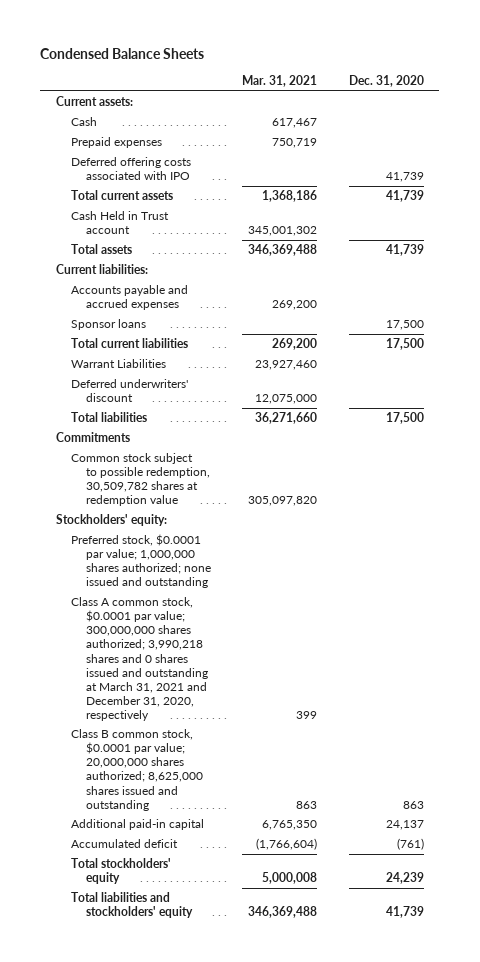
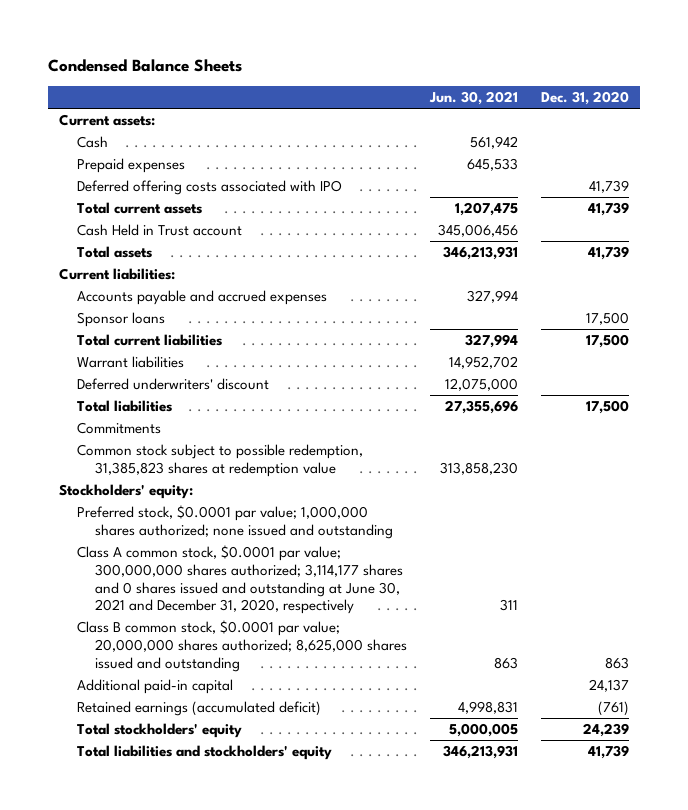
- | Mar. 31, 2021 | Dec. 31, 2020
+ | Jun. 30, 2021 | Dec. 31, 2020
- Warrant Liabilities | 23,927,460 |
+ Warrant liabilities | 14,952,702 |
- Common stock subject to possible redemption, 30,509,782 shares at redemption value | 305,097,820 |
+ Common stock subject to possible redemption, 31,385,823 shares at redemption value | 313,858,230 |
- Class A common stock, $0.0001 par value; 300,000,000 shares authorized; 3,990,218 shares and 0 shares issued and outstanding at March 31, 2021 and December 31, 2020, respectively | 399 |
+ Class A common stock, $0.0001 par value; 300,000,000 shares authorized; 3,114,177 shares and 0 shares issued and outstanding at June 30, 2021 and December 31, 2020, respectively | 311 |
- Accumulated deficit | (1,766,604) | (761)
+ Retained earnings (accumulated deficit) | 4,998,831 | (761)

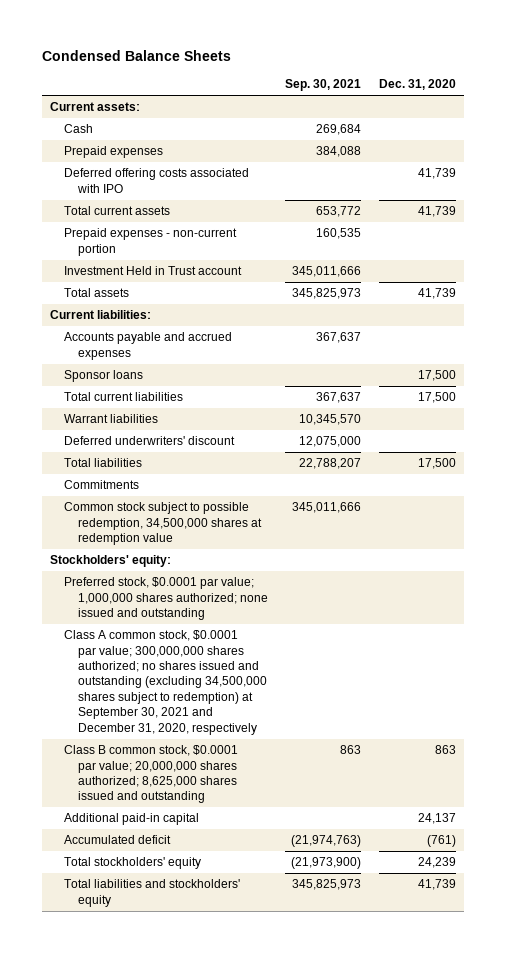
- | Jun. 30, 2021 | Dec. 31, 2020
+ | Sep. 30, 2021 | Dec. 31, 2020
- Cash Held in Trust account | 345,006,456 |
+ Prepaid expenses - non-current portion | 160,535 |
+ Investment Held in Trust account | 345,011,666 |
- Common stock subject to possible redemption, 31,385,823 shares at redemption value | 313,858,230 |
+ Common stock subject to possible redemption, 34,500,000 shares at redemption value | 345,011,666 |
- Class A common stock, $0.0001 par value; 300,000,000 shares authorized; 3,114,177 shares and 0 shares issued and outstanding at June 30, 2021 and December 31, 2020, respectively | 311 |
+ Class A common stock, $0.0001 par value; 300,000,000 shares authorized; no shares issued and outstanding (excluding 34,500,000 shares subject to redemption) at September 30, 2021 and December 31, 2020, respectively
- Retained earnings (accumulated deficit) | 4,998,831 | (761)
+ Accumulated deficit | (21,974,763) | (761)

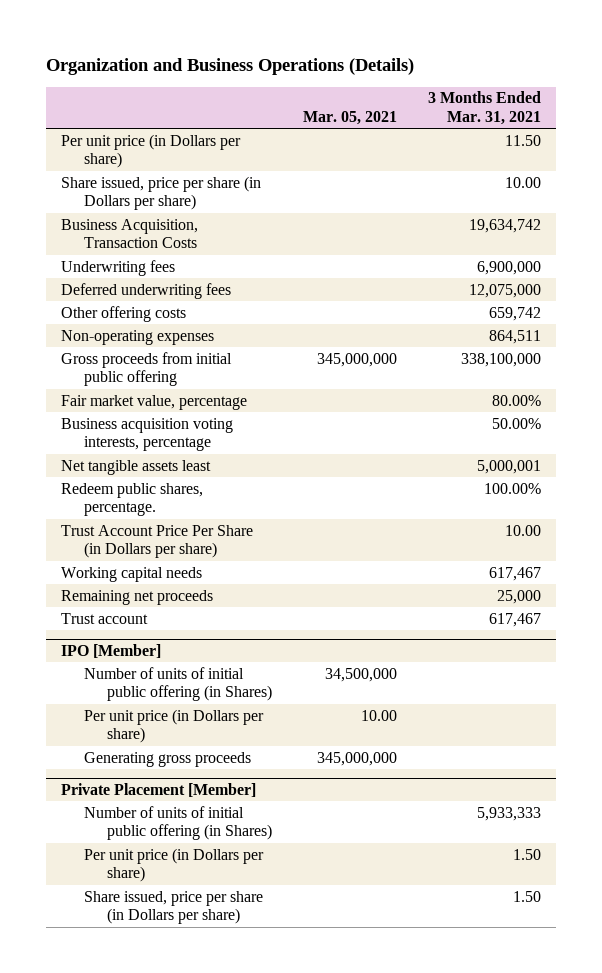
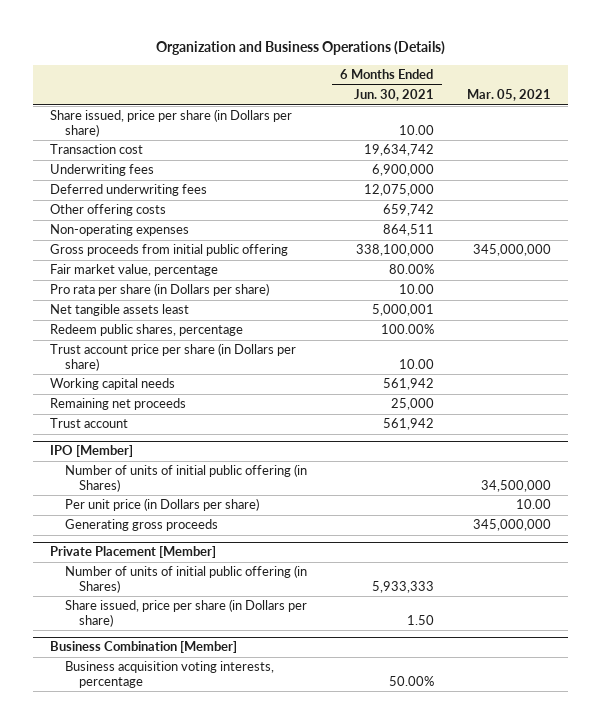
- | Mar. 05, 2021 | 3 Months Ended Mar. 31, 2021
+ | 6 Months Ended Jun. 30, 2021 | Mar. 05, 2021
- Per unit price (in Dollars per share) | | 11.50
- Business Acquisition, Transaction Costs | | 19,634,742
+ Transaction cost | 19,634,742 |
- Business acquisition voting interests, percentage | | 50.00%
+ Pro rata per share (in Dollars per share) | 10.00 |
- Redeem public shares, percentage. | | 100.00%
- Trust Account Price Per Share (in Dollars per share) | | 10.00
+ Redeem public shares, percentage | 100.00% |
+ Trust account price per share (in Dollars per share) | 10.00 |
@ Private Placement [Member]
- Per unit price (in Dollars per share) | | 1.50
+ Business Combination [Member]
+ Business acquisition voting interests, percentage | 50.00% |

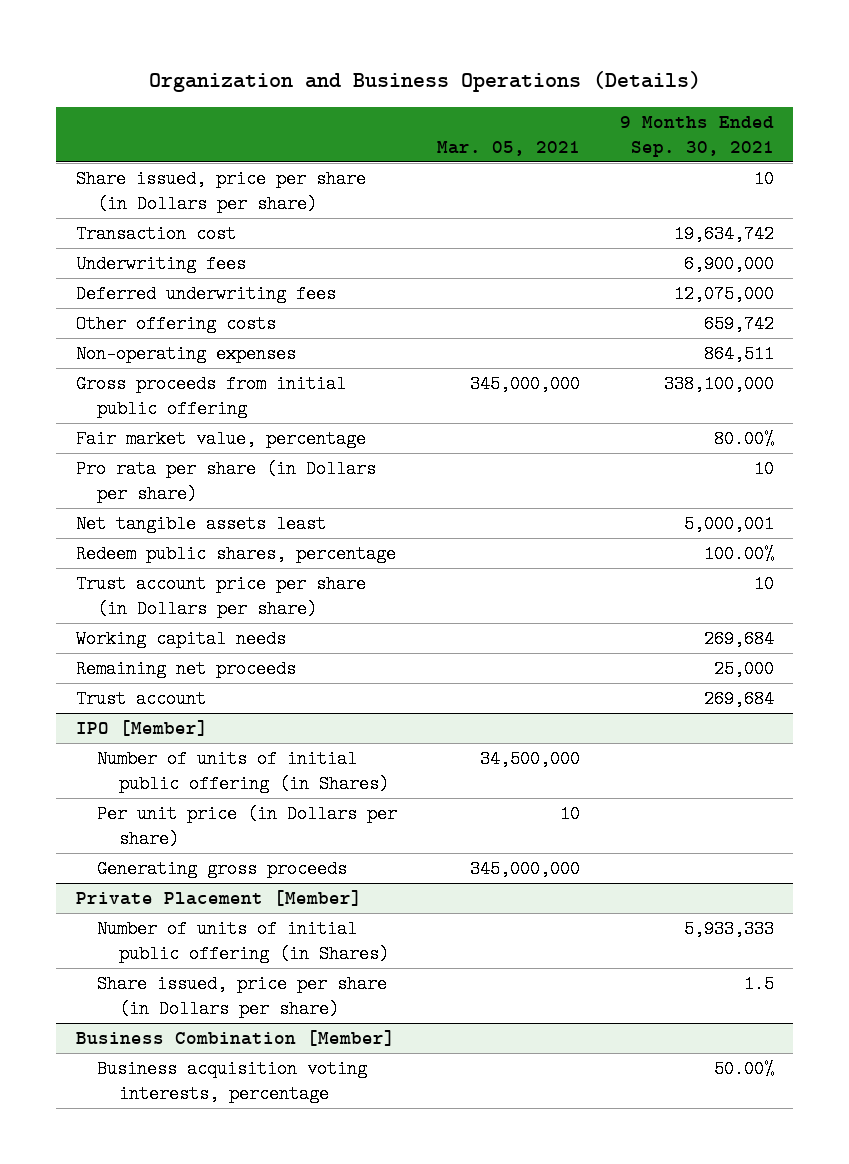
- | 6 Months Ended Jun. 30, 2021 | Mar. 05, 2021
+ | Mar. 05, 2021 | 9 Months Ended Sep. 30, 2021
@ IPO [Member]
- Per unit price (in Dollars per share) | | 10.00
+ Per unit price (in Dollars per share) | 10 |

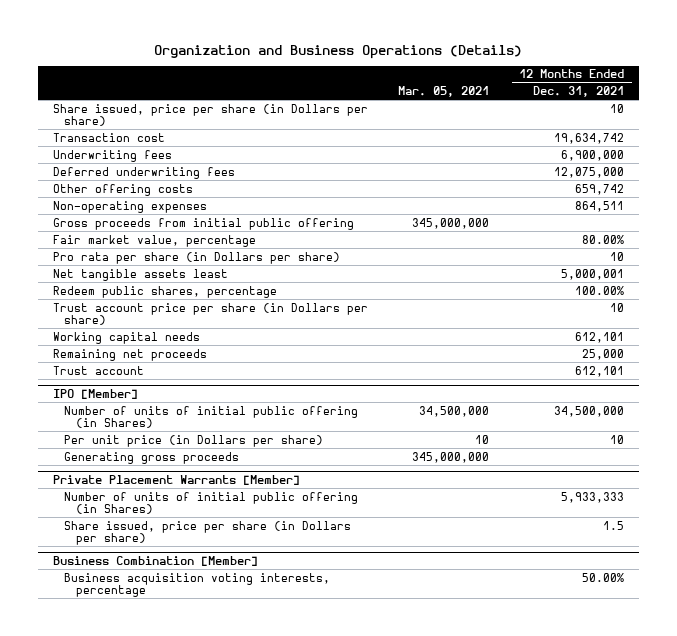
- | Mar. 05, 2021 | 9 Months Ended Sep. 30, 2021
+ | Mar. 05, 2021 | 12 Months Ended Dec. 31, 2021
- Private Placement [Member]
+ Private Placement Warrants [Member]

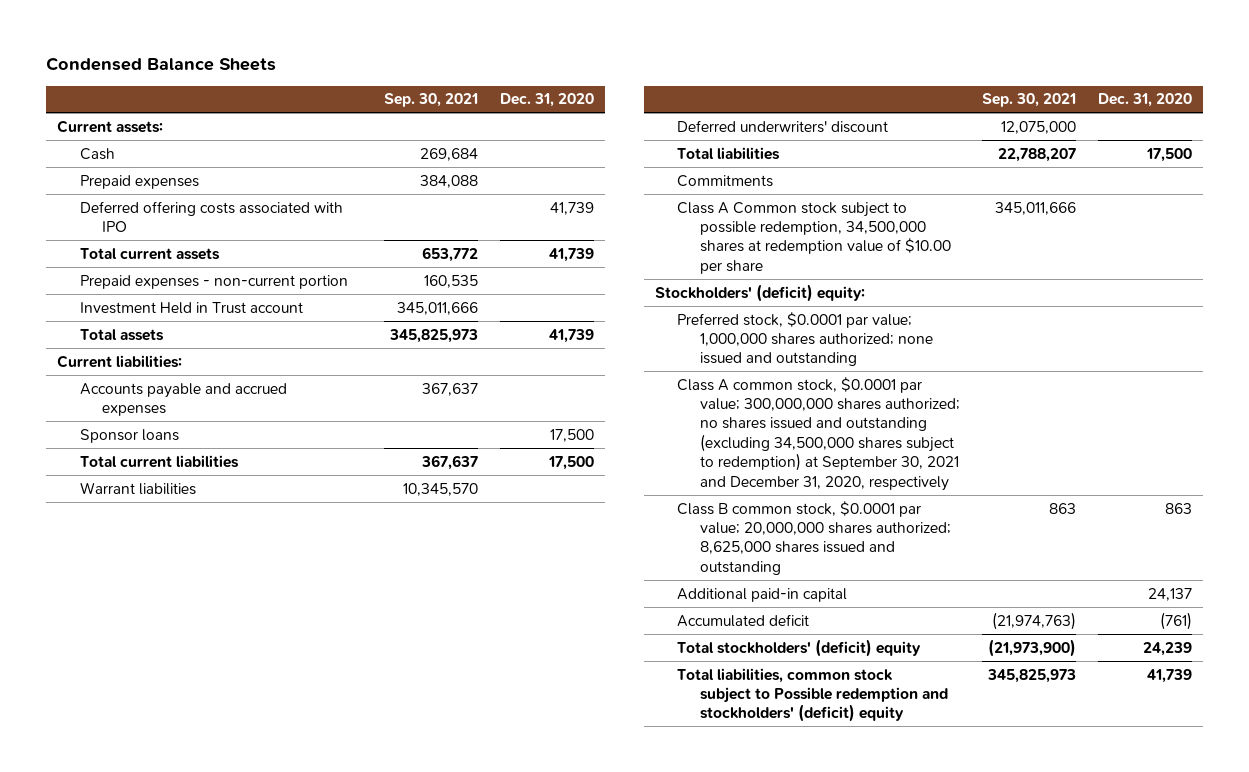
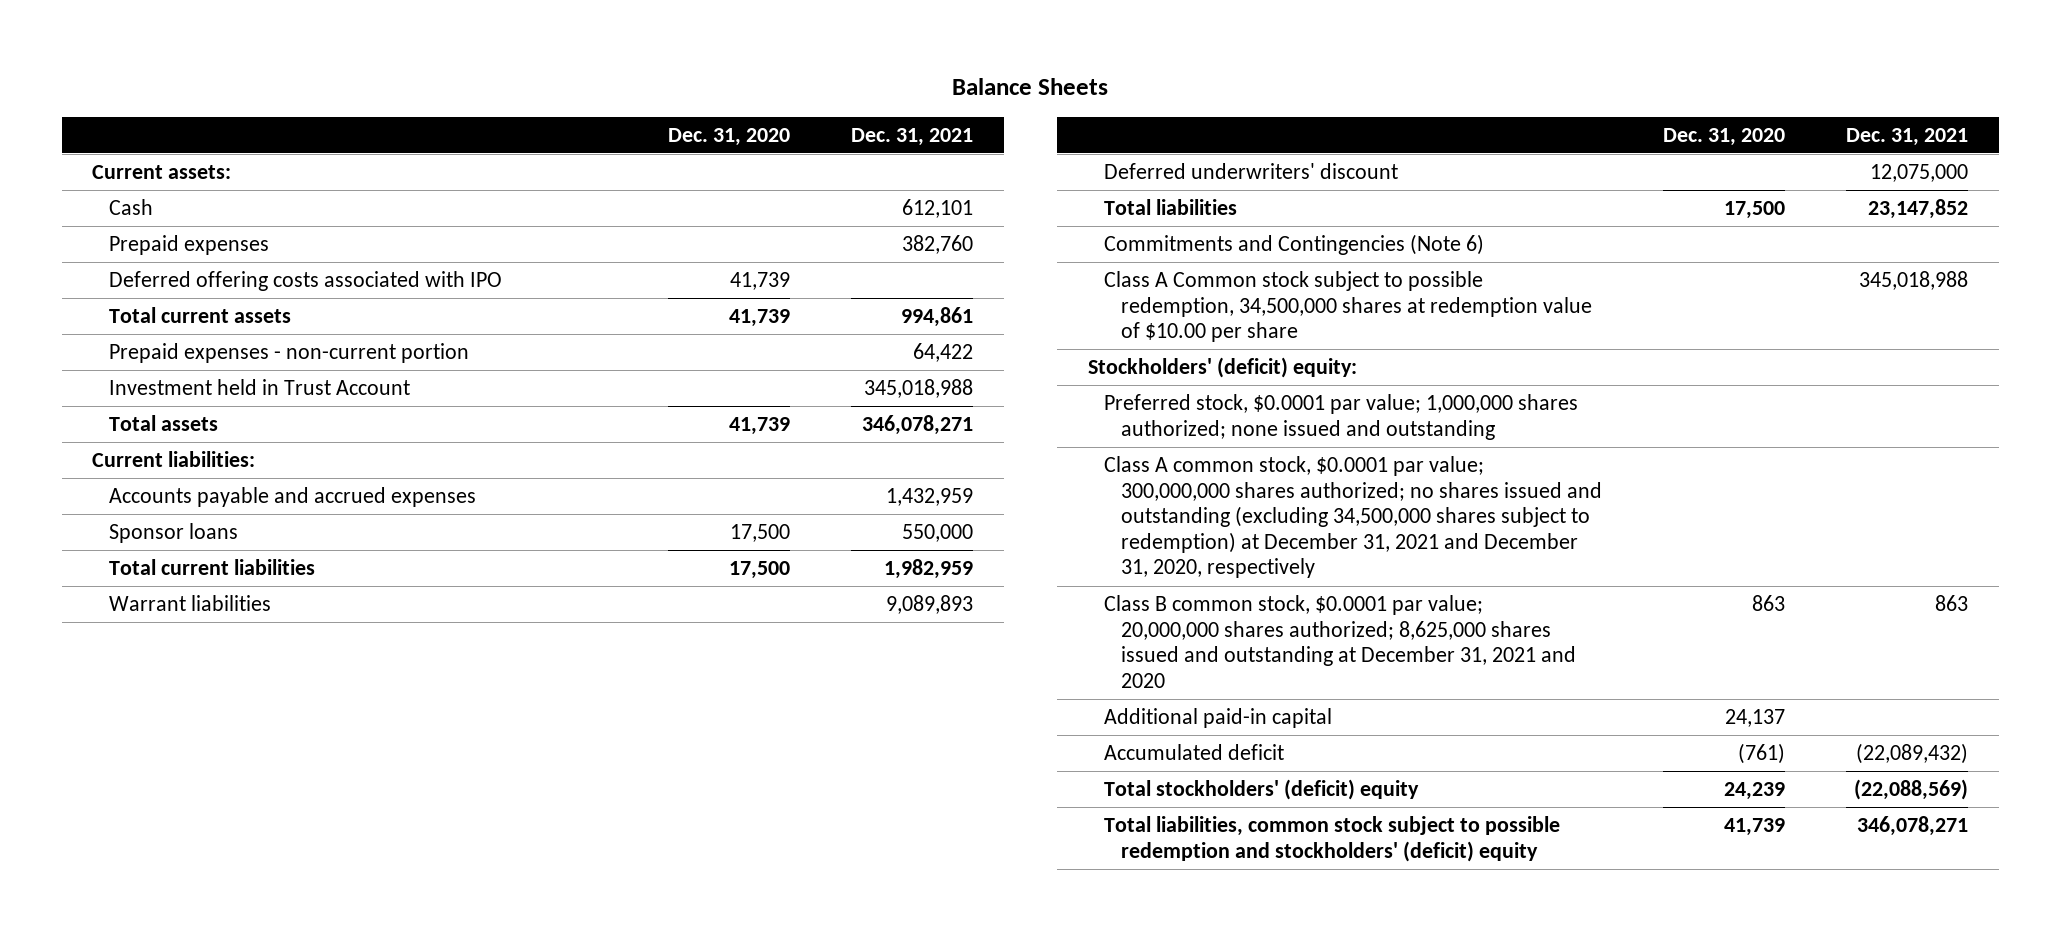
- Condensed Balance Sheets
+ Balance Sheets
- | Sep. 30, 2021 | Dec. 31, 2020
+ | Dec. 31, 2020 | Dec. 31, 2021
- Investment Held in Trust account | 345,011,666 |
+ Investment held in Trust Account | | 345,018,988
- Commitments
+ Commitments and Contingencies (Note 6)
- Class A common stock, $0.0001 par value; 300,000,000 shares authorized; no shares issued and outstanding (excluding 34,500,000 shares subject to redemption) at September 30, 2021 and December 31, 2020, respectively
- Class B common stock, $0.0001 par value; 20,000,000 shares authorized; 8,625,000 shares issued and outstanding | 863 | 863
+ Class A common stock, $0.0001 par value; 300,000,000 shares authorized; no shares issued and outstanding (excluding 34,500,000 shares subject to redemption) at December 31, 2021 and December 31, 2020, respectively
+ Class B common stock, $0.0001 par value; 20,000,000 shares authorized; 8,625,000 shares issued and outstanding at December 31, 2021 and 2020 | 863 | 863
- Total liabilities, common stock subject to Possible redemption and stockholders' (deficit) equity | 345,825,973 | 41,739
+ Total liabilities, common stock subject to possible redemption and stockholders' (deficit) equity | 41,739 | 346,078,271

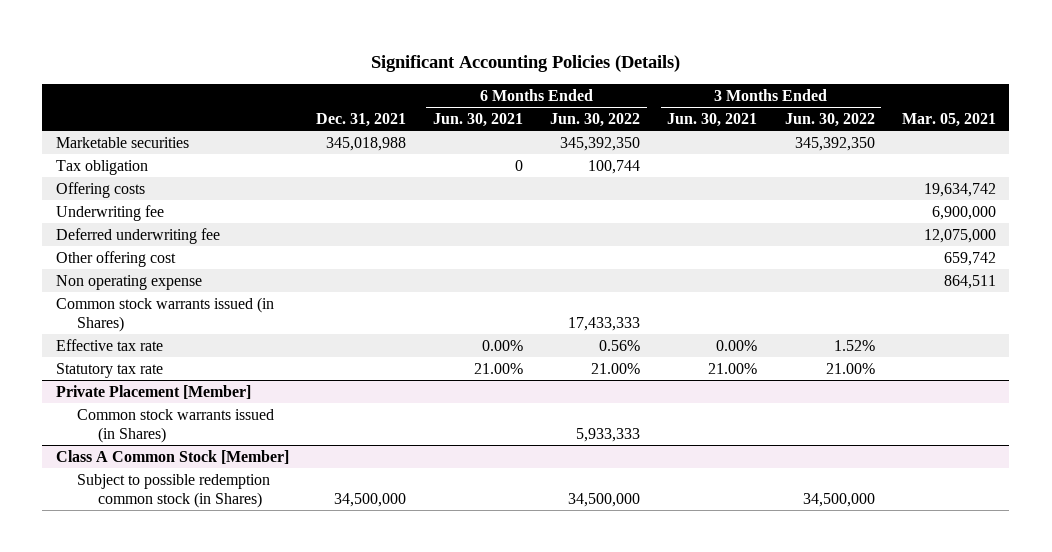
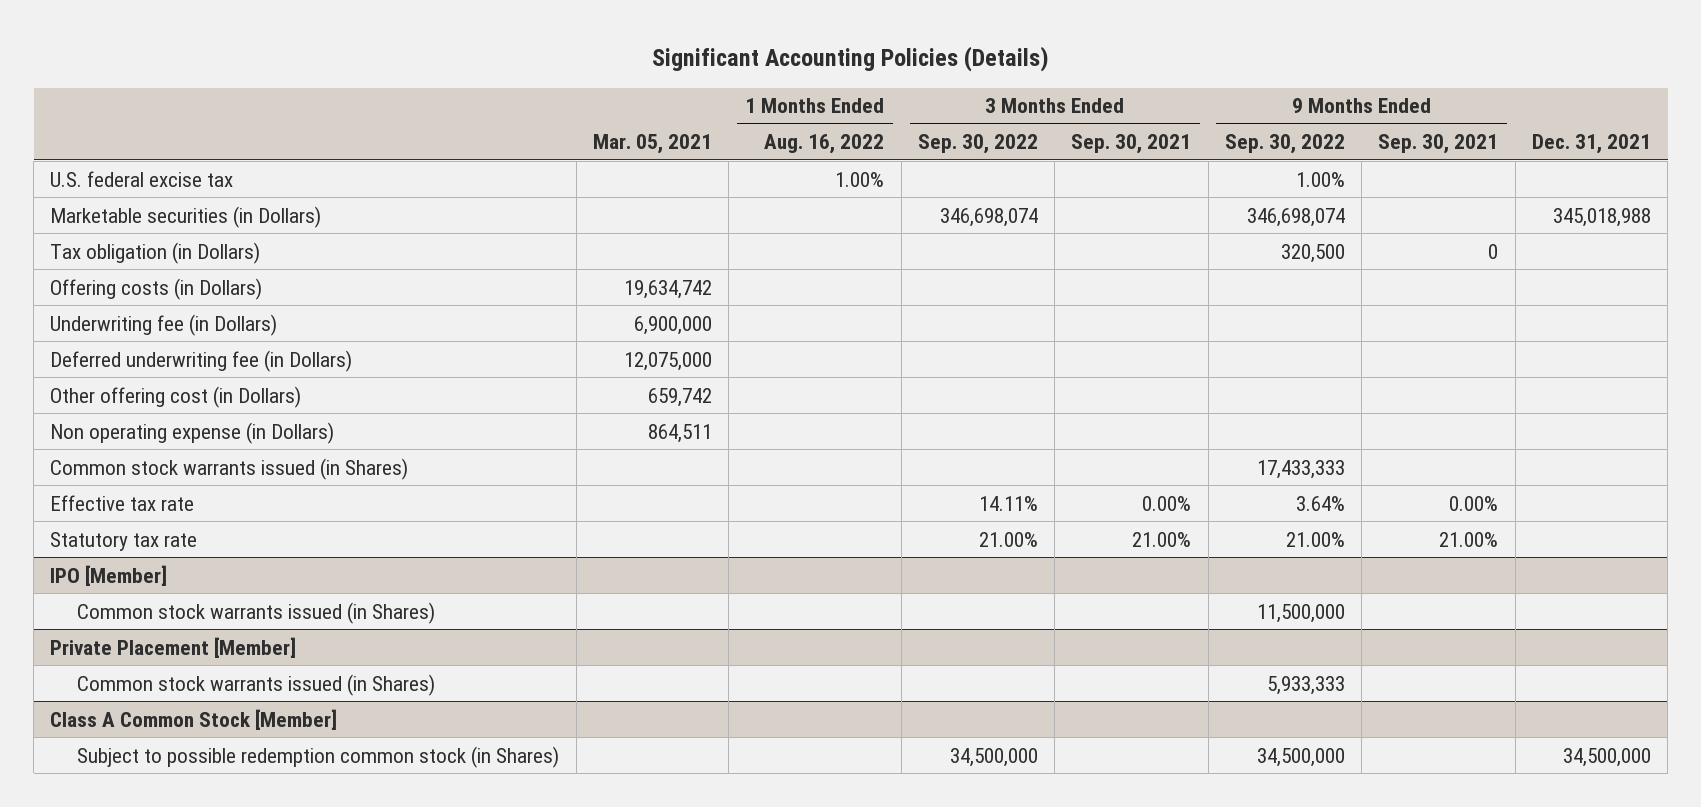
- | Dec. 31, 2021 | 6 Months Ended Jun. 30, 2021 | 6 Months Ended Jun. 30, 2022 | 3 Months Ended Jun. 30, 2021 | 3 Months Ended Jun. 30, 2022 | Mar. 05, 2021
+ | Mar. 05, 2021 | 1 Months Ended Aug. 16, 2022 | 3 Months Ended Sep. 30, 2022 | 3 Months Ended Sep. 30, 2021 | 9 Months Ended Sep. 30, 2022 | 9 Months Ended Sep. 30, 2021 | Dec. 31, 2021
- Marketable securities | 345,018,988 | | 345,392,350 | | 345,392,350 |
- Tax obligation | | 0 | 100,744 | | |
- Offering costs | | | | | | 19,634,742
- Underwriting fee | | | | | | 6,900,000
- Deferred underwriting fee | | | | | | 12,075,000
- Other offering cost | | | | | | 659,742
- Non operating expense | | | | | | 864,511
+ U.S. federal excise tax | | 1.00% | | | 1.00% | |
+ Marketable securities (in Dollars) | | | 346,698,074 | | 346,698,074 | | 345,018,988
+ Tax obligation (in Dollars) | | | | | 320,500 | 0 |
+ Offering costs (in Dollars) | 19,634,742 | | | | | |
+ Underwriting fee (in Dollars) | 6,900,000 | | | | | |
+ Deferred underwriting fee (in Dollars) | 12,075,000 | | | | | |
+ Other offering cost (in Dollars) | 659,742 | | | | | |
+ Non operating expense (in Dollars) | 864,511 | | | | | |
+ IPO [Member]
+ Common stock warrants issued (in Shares) | | | | | 11,500,000 | |

